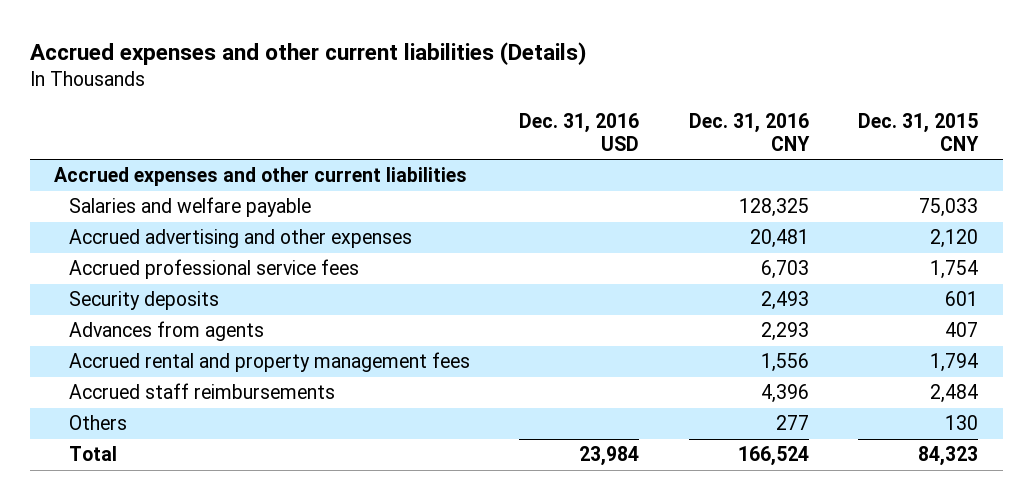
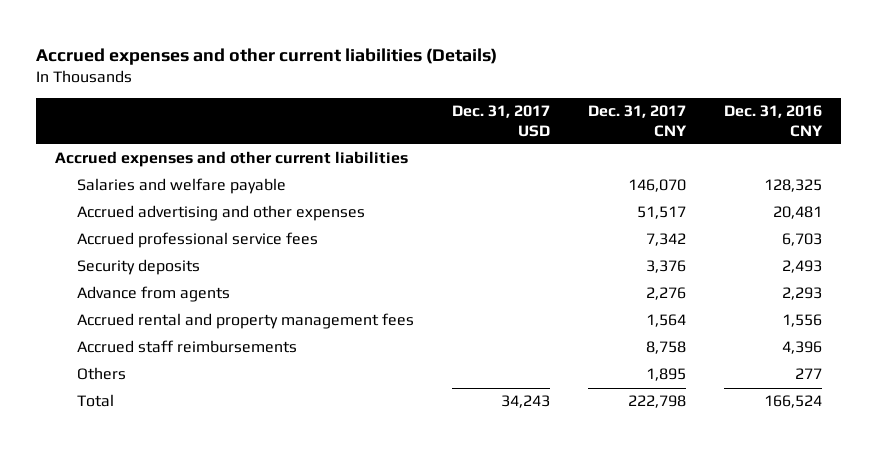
- | Dec. 31, 2016 USD | Dec. 31, 2016 CNY | Dec. 31, 2015 CNY
+ | Dec. 31, 2017 USD | Dec. 31, 2017 CNY | Dec. 31, 2016 CNY
- Advances from agents | | 2,293 | 407
+ Advance from agents | | 2,276 | 2,293

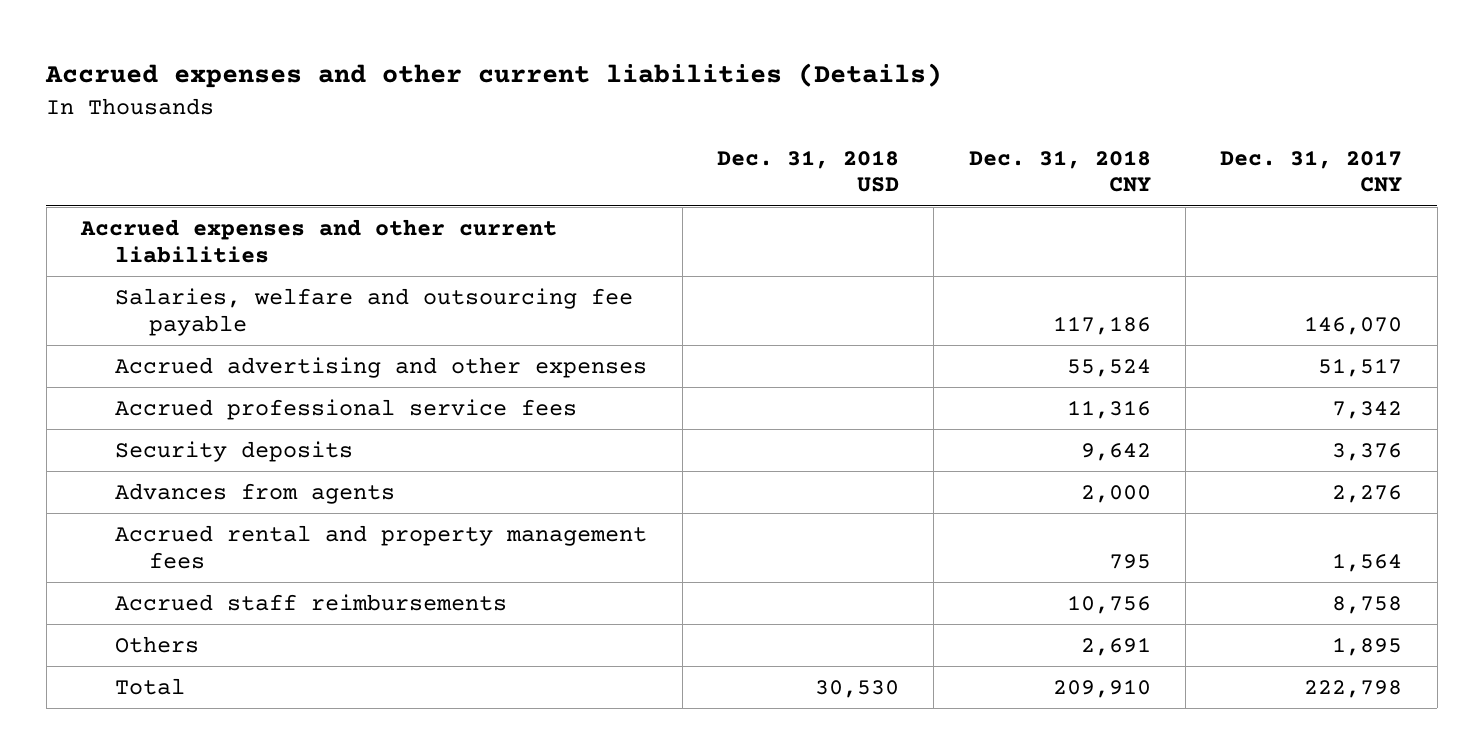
- | Dec. 31, 2017 USD | Dec. 31, 2017 CNY | Dec. 31, 2016 CNY
+ | Dec. 31, 2018 USD | Dec. 31, 2018 CNY | Dec. 31, 2017 CNY
- Salaries and welfare payable | | 146,070 | 128,325
+ Salaries, welfare and outsourcing fee payable | | 117,186 | 146,070
- Advance from agents | | 2,276 | 2,293
+ Advances from agents | | 2,000 | 2,276

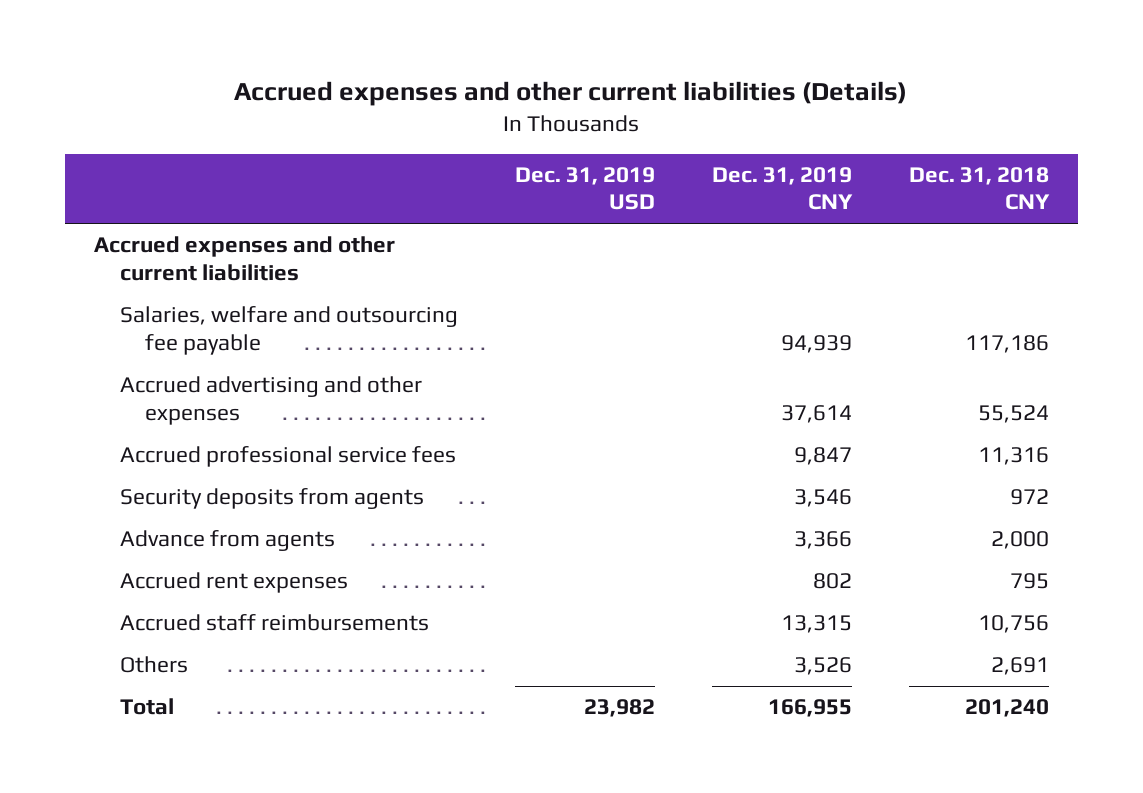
- | Dec. 31, 2018 USD | Dec. 31, 2018 CNY | Dec. 31, 2017 CNY
+ | Dec. 31, 2019 USD | Dec. 31, 2019 CNY | Dec. 31, 2018 CNY
- Security deposits | | 9,642 | 3,376
- Advances from agents | | 2,000 | 2,276
- Accrued rental and property management fees | | 795 | 1,564
+ Security deposits from agents | | 3,546 | 972
+ Advance from agents | | 3,366 | 2,000
+ Accrued rent expenses | | 802 | 795
- Total | 30,530 | 209,910 | 222,798
+ Total | 23,982 | 166,955 | 201,240

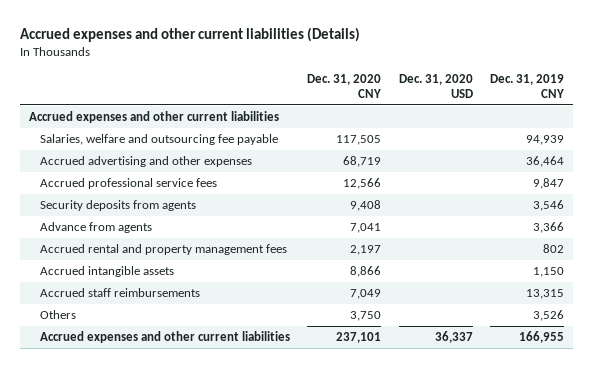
- | Dec. 31, 2019 USD | Dec. 31, 2019 CNY | Dec. 31, 2018 CNY
+ | Dec. 31, 2020 CNY | Dec. 31, 2020 USD | Dec. 31, 2019 CNY
- Accrued advertising and other expenses | | 37,614 | 55,524
+ Accrued advertising and other expenses | 68,719 | | 36,464
- Accrued rent expenses | | 802 | 795
+ Accrued rental and property management fees | 2,197 | | 802
+ Accrued intangible assets | 8,866 | | 1,150
- Total | 23,982 | 166,955 | 201,240
+ Accrued expenses and other current liabilities | 237,101 | 36,337 | 166,955

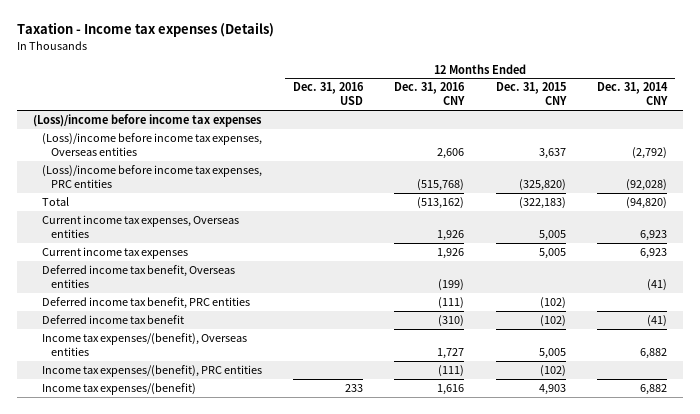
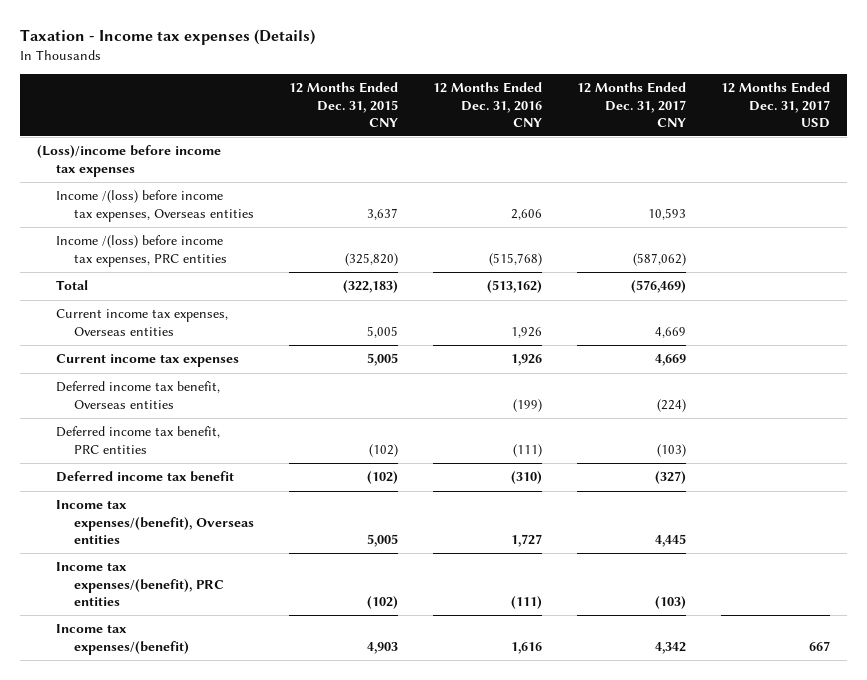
- | 12 Months Ended Dec. 31, 2016 USD | 12 Months Ended Dec. 31, 2016 CNY | 12 Months Ended Dec. 31, 2015 CNY | 12 Months Ended Dec. 31, 2014 CNY
+ | 12 Months Ended Dec. 31, 2015 CNY | 12 Months Ended Dec. 31, 2016 CNY | 12 Months Ended Dec. 31, 2017 CNY | 12 Months Ended Dec. 31, 2017 USD
- (Loss)/income before income tax expenses, Overseas entities | | 2,606 | 3,637 | (2,792)
- (Loss)/income before income tax expenses, PRC entities | | (515,768) | (325,820) | (92,028)
+ Income /(loss) before income tax expenses, Overseas entities | 3,637 | 2,606 | 10,593 |
+ Income /(loss) before income tax expenses, PRC entities | (325,820) | (515,768) | (587,062) |

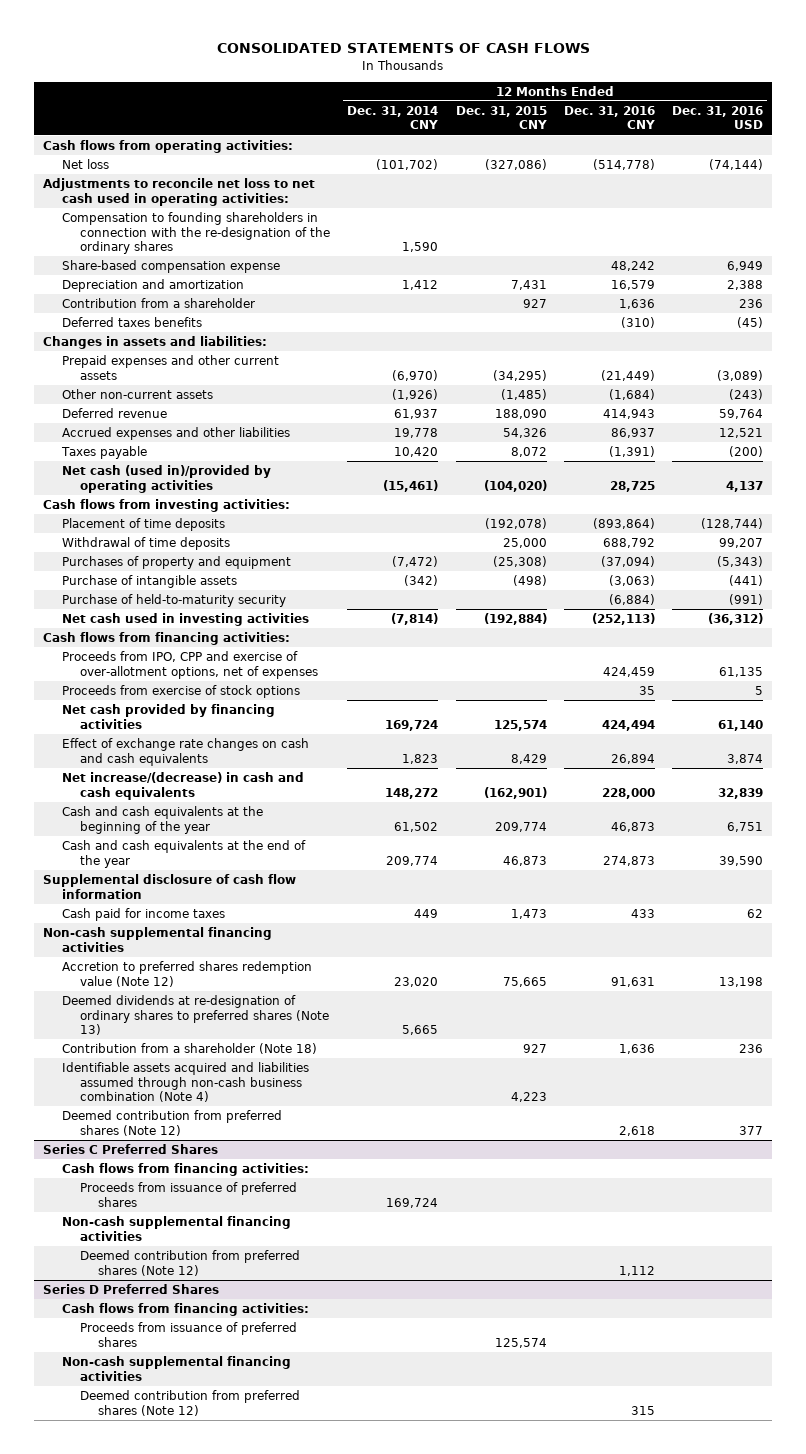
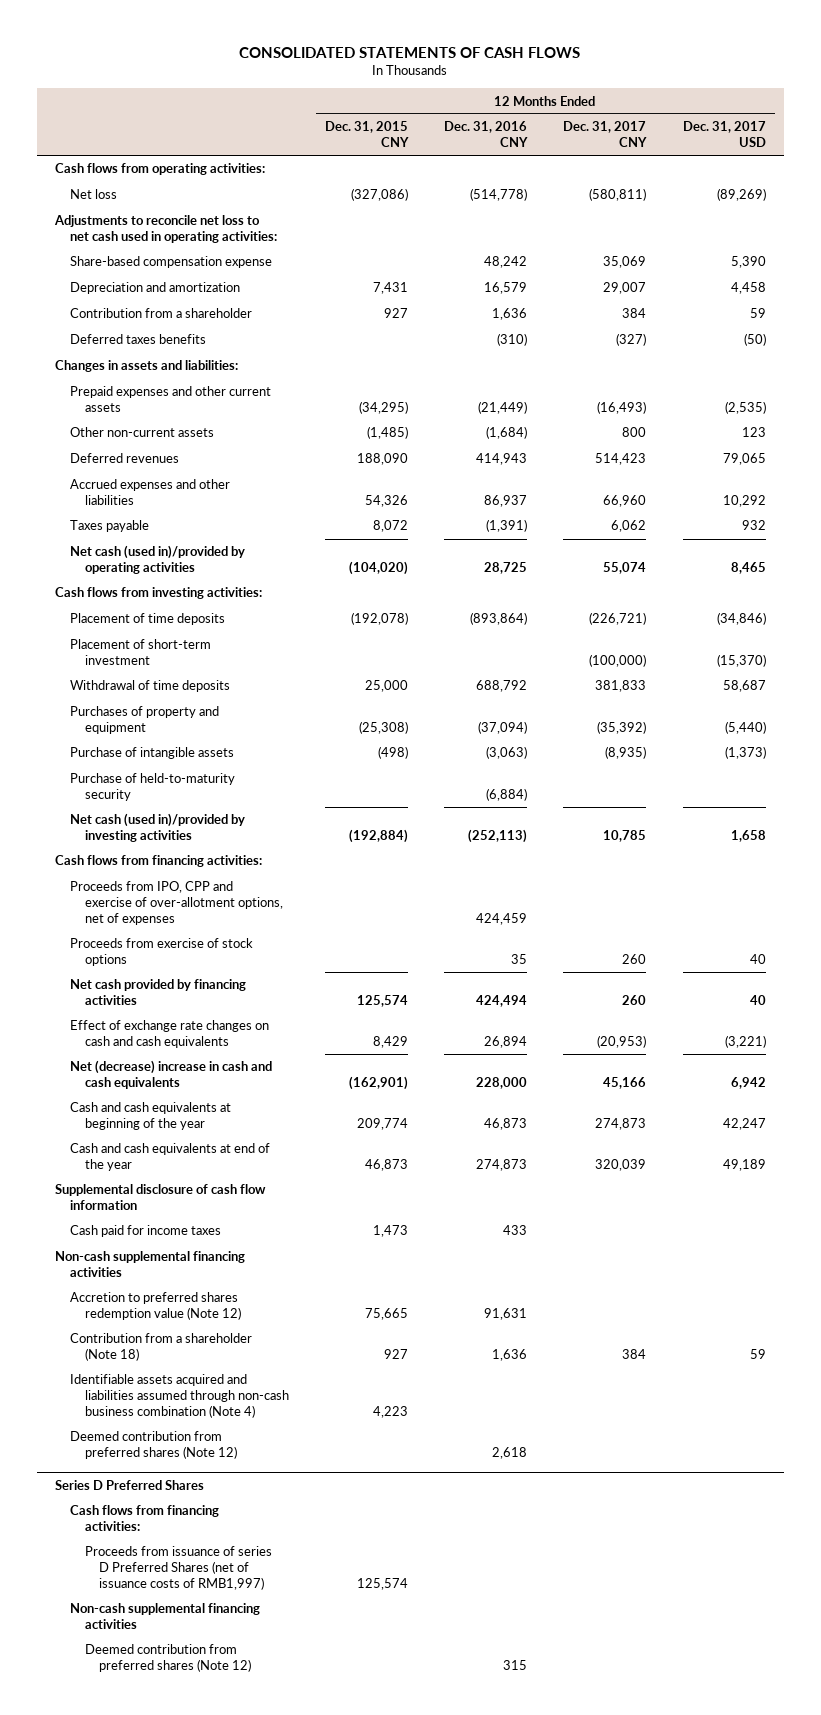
- | 12 Months Ended Dec. 31, 2014 CNY | 12 Months Ended Dec. 31, 2015 CNY | 12 Months Ended Dec. 31, 2016 CNY | 12 Months Ended Dec. 31, 2016 USD
+ | 12 Months Ended Dec. 31, 2015 CNY | 12 Months Ended Dec. 31, 2016 CNY | 12 Months Ended Dec. 31, 2017 CNY | 12 Months Ended Dec. 31, 2017 USD
- Compensation to founding shareholders in connection with the re-designation of the ordinary shares | 1,590 | | |
- Deferred revenue | 61,937 | 188,090 | 414,943 | 59,764
+ Deferred revenues | 188,090 | 414,943 | 514,423 | 79,065
+ Placement of short-term investment | | | (100,000) | (15,370)
- Net cash used in investing activities | (7,814) | (192,884) | (252,113) | (36,312)
+ Net cash (used in)/provided by investing activities | (192,884) | (252,113) | 10,785 | 1,658
- Net increase/(decrease) in cash and cash equivalents | 148,272 | (162,901) | 228,000 | 32,839
- Cash and cash equivalents at the beginning of the year | 61,502 | 209,774 | 46,873 | 6,751
- Cash and cash equivalents at the end of the year | 209,774 | 46,873 | 274,873 | 39,590
+ Net (decrease) increase in cash and cash equivalents | (162,901) | 228,000 | 45,166 | 6,942
+ Cash and cash equivalents at beginning of the year | 209,774 | 46,873 | 274,873 | 42,247
+ Cash and cash equivalents at end of the year | 46,873 | 274,873 | 320,039 | 49,189
- Deemed dividends at re-designation of ordinary shares to preferred shares (Note 13) | 5,665 | | |
- Series C Preferred Shares
- Cash flows from financing activities:
- Proceeds from issuance of preferred shares | 169,724 | | |
- Non-cash supplemental financing activities
- Deemed contribution from preferred shares (Note 12) | | | 1,112 |
@ Series D Preferred Shares
- Proceeds from issuance of preferred shares | | 125,574 | |
+ Proceeds from issuance of series D Preferred Shares (net of issuance costs of RMB1,997) | 125,574 | | |

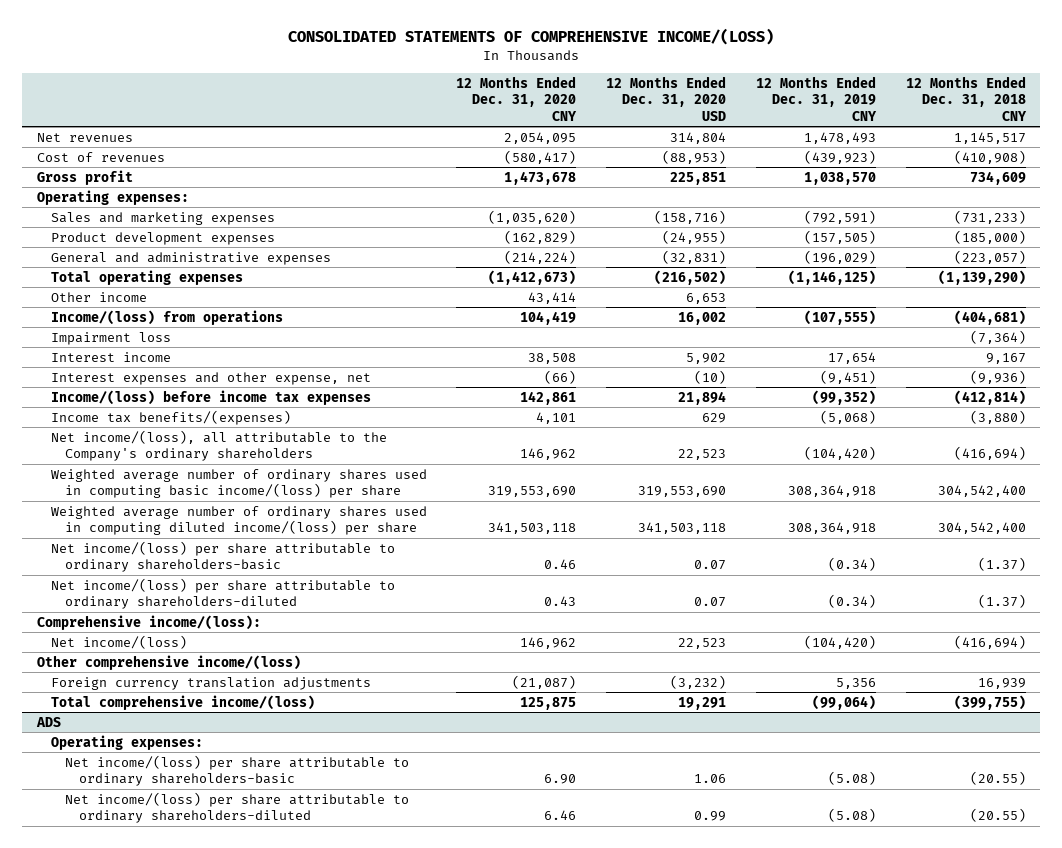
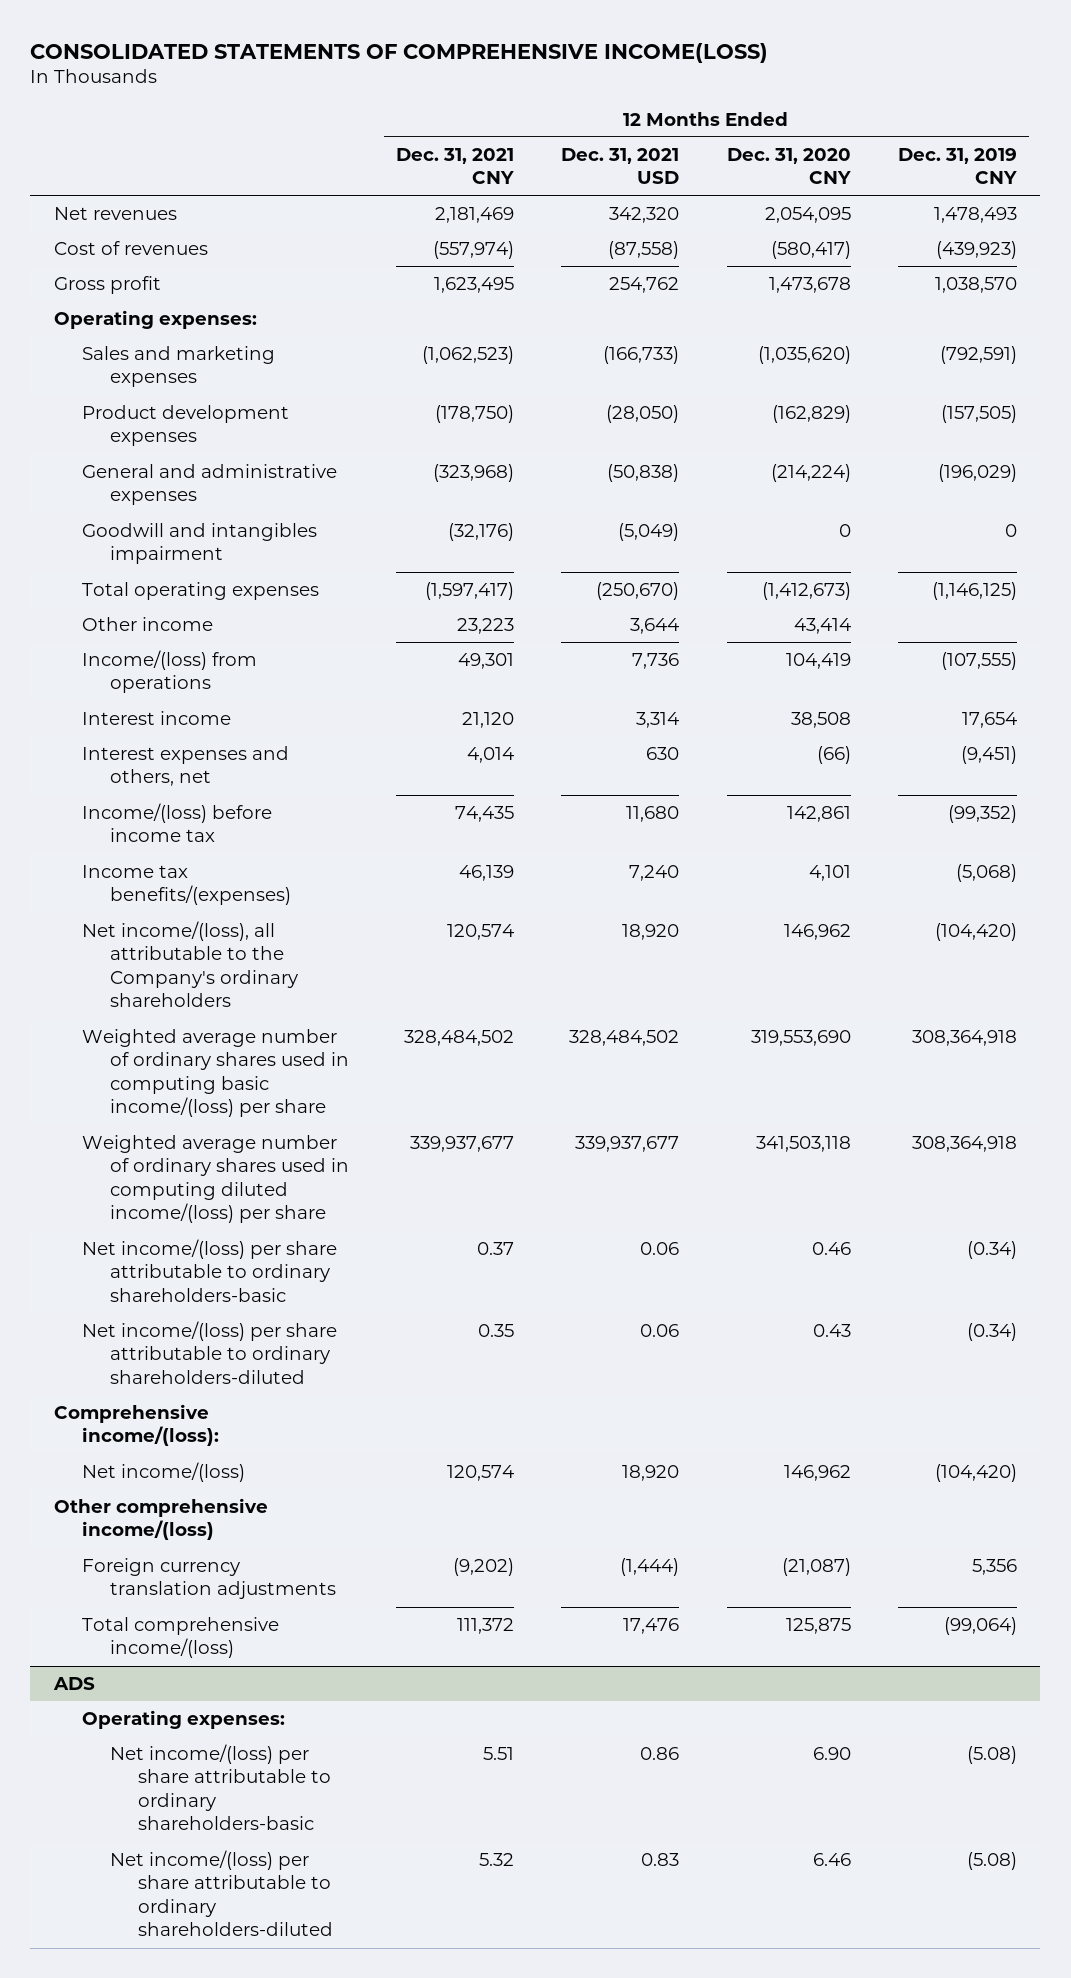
- CONSOLIDATED STATEMENTS OF COMPREHENSIVE INCOME/(LOSS)
+ CONSOLIDATED STATEMENTS OF COMPREHENSIVE INCOME(LOSS)
- | 12 Months Ended Dec. 31, 2020 CNY | 12 Months Ended Dec. 31, 2020 USD | 12 Months Ended Dec. 31, 2019 CNY | 12 Months Ended Dec. 31, 2018 CNY
+ | 12 Months Ended Dec. 31, 2021 CNY | 12 Months Ended Dec. 31, 2021 USD | 12 Months Ended Dec. 31, 2020 CNY | 12 Months Ended Dec. 31, 2019 CNY
+ Goodwill and intangibles impairment | (32,176) | (5,049) | 0 | 0
- Impairment loss | | | | (7,364)
- Interest expenses and other expense, net | (66) | (10) | (9,451) | (9,936)
- Income/(loss) before income tax expenses | 142,861 | 21,894 | (99,352) | (412,814)
+ Interest expenses and others, net | 4,014 | 630 | (66) | (9,451)
+ Income/(loss) before income tax | 74,435 | 11,680 | 142,861 | (99,352)

